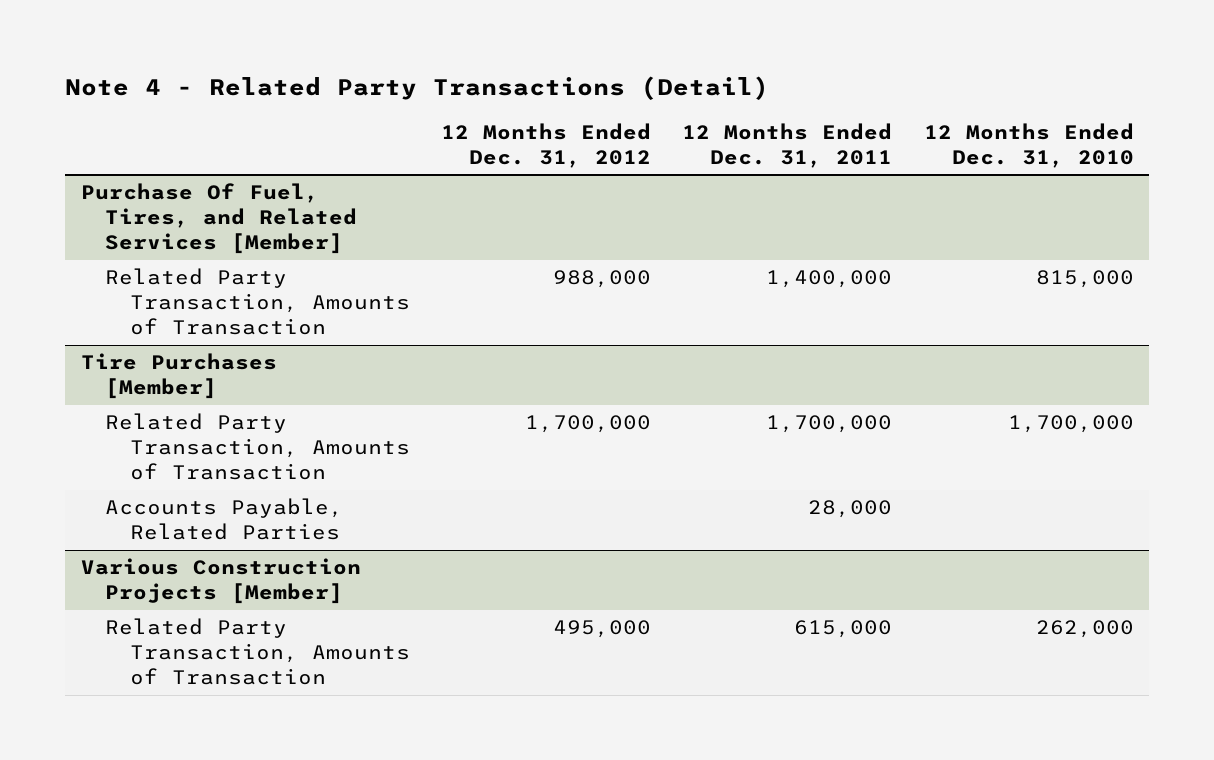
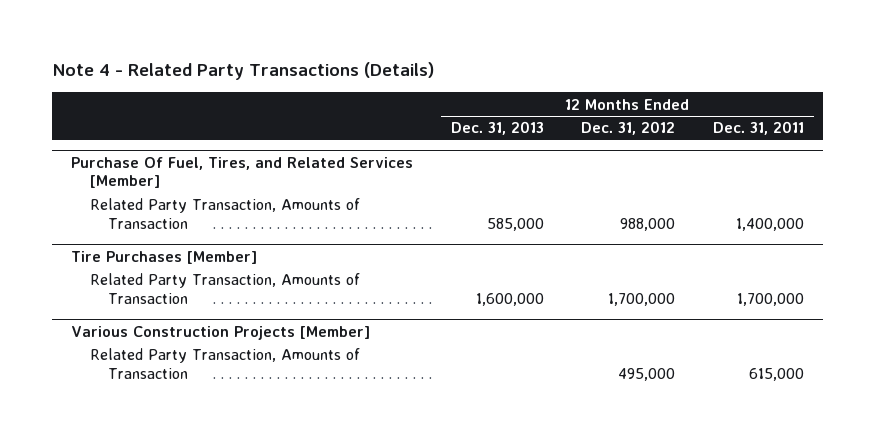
- Note 4 - Related Party Transactions (Detail)
+ Note 4 - Related Party Transactions (Details)
- | 12 Months Ended Dec. 31, 2012 | 12 Months Ended Dec. 31, 2011 | 12 Months Ended Dec. 31, 2010
+ | 12 Months Ended Dec. 31, 2013 | 12 Months Ended Dec. 31, 2012 | 12 Months Ended Dec. 31, 2011
@ Tire Purchases [Member]
- Accounts Payable, Related Parties | | 28,000 |

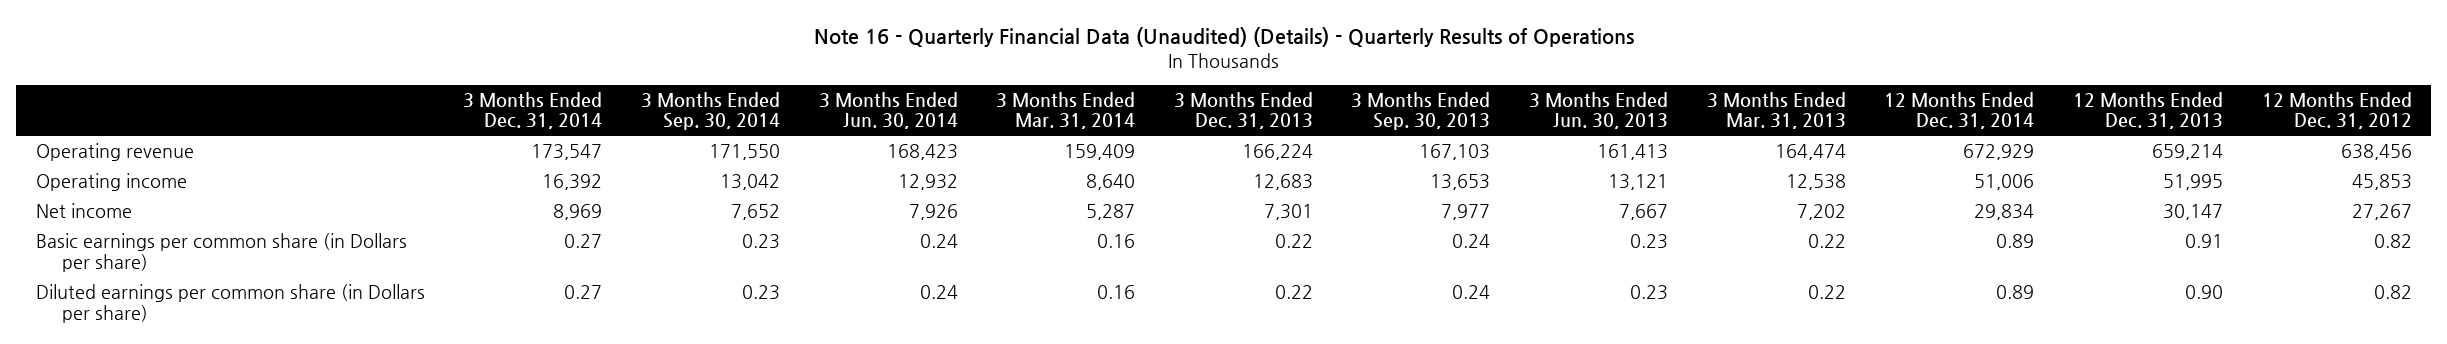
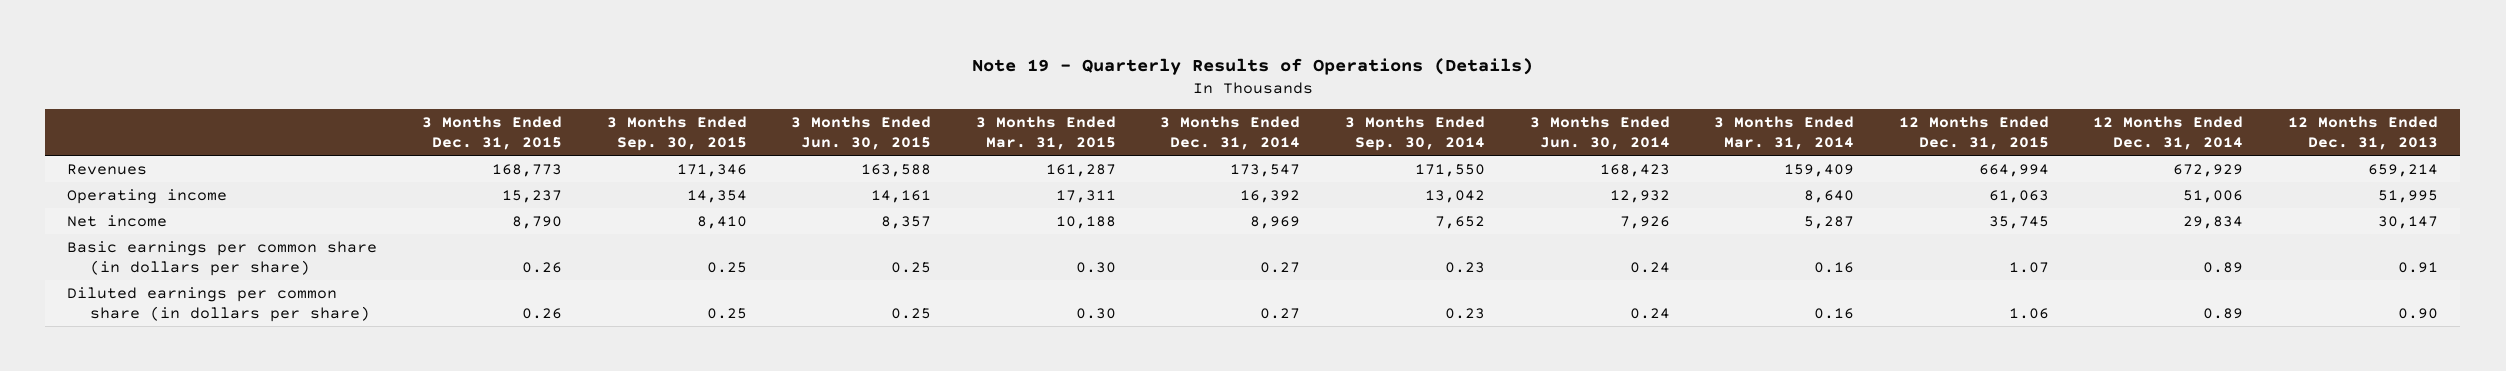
- Note 16 - Quarterly Financial Data (Unaudited) (Details) - Quarterly Results of Operations
+ Note 19 - Quarterly Results of Operations (Details)
- | 3 Months Ended Dec. 31, 2014 | 3 Months Ended Sep. 30, 2014 | 3 Months Ended Jun. 30, 2014 | 3 Months Ended Mar. 31, 2014 | 3 Months Ended Dec. 31, 2013 | 3 Months Ended Sep. 30, 2013 | 3 Months Ended Jun. 30, 2013 | 3 Months Ended Mar. 31, 2013 | 12 Months Ended Dec. 31, 2014 | 12 Months Ended Dec. 31, 2013 | 12 Months Ended Dec. 31, 2012
+ | 3 Months Ended Dec. 31, 2015 | 3 Months Ended Sep. 30, 2015 | 3 Months Ended Jun. 30, 2015 | 3 Months Ended Mar. 31, 2015 | 3 Months Ended Dec. 31, 2014 | 3 Months Ended Sep. 30, 2014 | 3 Months Ended Jun. 30, 2014 | 3 Months Ended Mar. 31, 2014 | 12 Months Ended Dec. 31, 2015 | 12 Months Ended Dec. 31, 2014 | 12 Months Ended Dec. 31, 2013
- Operating revenue | 173,547 | 171,550 | 168,423 | 159,409 | 166,224 | 167,103 | 161,413 | 164,474 | 672,929 | 659,214 | 638,456
+ Revenues | 168,773 | 171,346 | 163,588 | 161,287 | 173,547 | 171,550 | 168,423 | 159,409 | 664,994 | 672,929 | 659,214
- Basic earnings per common share (in Dollars per share) | 0.27 | 0.23 | 0.24 | 0.16 | 0.22 | 0.24 | 0.23 | 0.22 | 0.89 | 0.91 | 0.82
- Diluted earnings per common share (in Dollars per share) | 0.27 | 0.23 | 0.24 | 0.16 | 0.22 | 0.24 | 0.23 | 0.22 | 0.89 | 0.90 | 0.82
+ Basic earnings per common share (in dollars per share) | 0.26 | 0.25 | 0.25 | 0.30 | 0.27 | 0.23 | 0.24 | 0.16 | 1.07 | 0.89 | 0.91
+ Diluted earnings per common share (in dollars per share) | 0.26 | 0.25 | 0.25 | 0.30 | 0.27 | 0.23 | 0.24 | 0.16 | 1.06 | 0.89 | 0.90

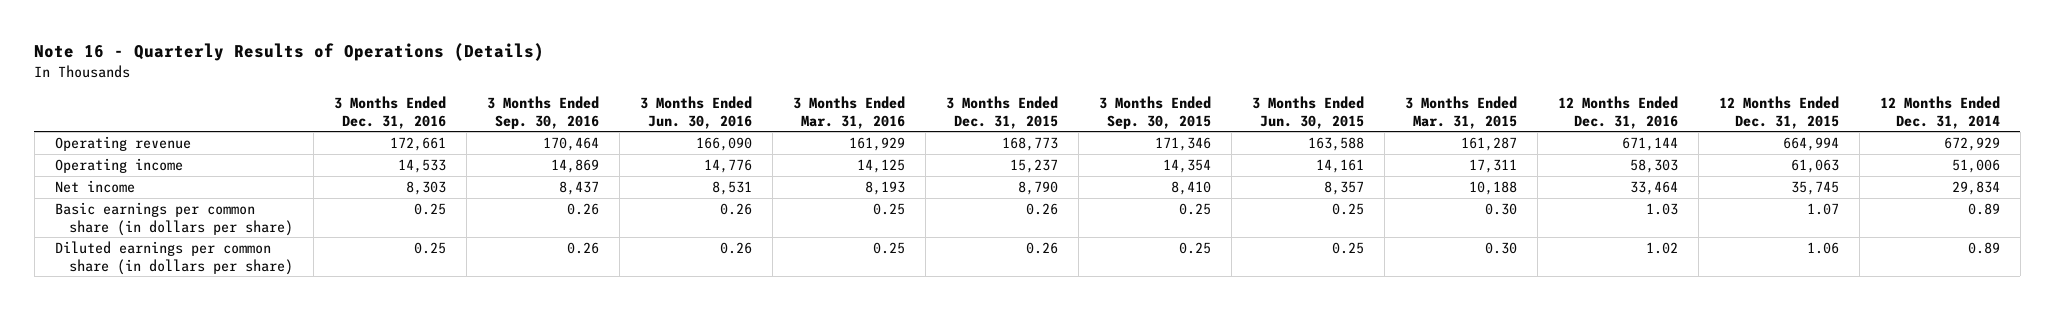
- Note 19 - Quarterly Results of Operations (Details)
+ Note 16 - Quarterly Results of Operations (Details)
- | 3 Months Ended Dec. 31, 2015 | 3 Months Ended Sep. 30, 2015 | 3 Months Ended Jun. 30, 2015 | 3 Months Ended Mar. 31, 2015 | 3 Months Ended Dec. 31, 2014 | 3 Months Ended Sep. 30, 2014 | 3 Months Ended Jun. 30, 2014 | 3 Months Ended Mar. 31, 2014 | 12 Months Ended Dec. 31, 2015 | 12 Months Ended Dec. 31, 2014 | 12 Months Ended Dec. 31, 2013
+ | 3 Months Ended Dec. 31, 2016 | 3 Months Ended Sep. 30, 2016 | 3 Months Ended Jun. 30, 2016 | 3 Months Ended Mar. 31, 2016 | 3 Months Ended Dec. 31, 2015 | 3 Months Ended Sep. 30, 2015 | 3 Months Ended Jun. 30, 2015 | 3 Months Ended Mar. 31, 2015 | 12 Months Ended Dec. 31, 2016 | 12 Months Ended Dec. 31, 2015 | 12 Months Ended Dec. 31, 2014
- Revenues | 168,773 | 171,346 | 163,588 | 161,287 | 173,547 | 171,550 | 168,423 | 159,409 | 664,994 | 672,929 | 659,214
+ Operating revenue | 172,661 | 170,464 | 166,090 | 161,929 | 168,773 | 171,346 | 163,588 | 161,287 | 671,144 | 664,994 | 672,929

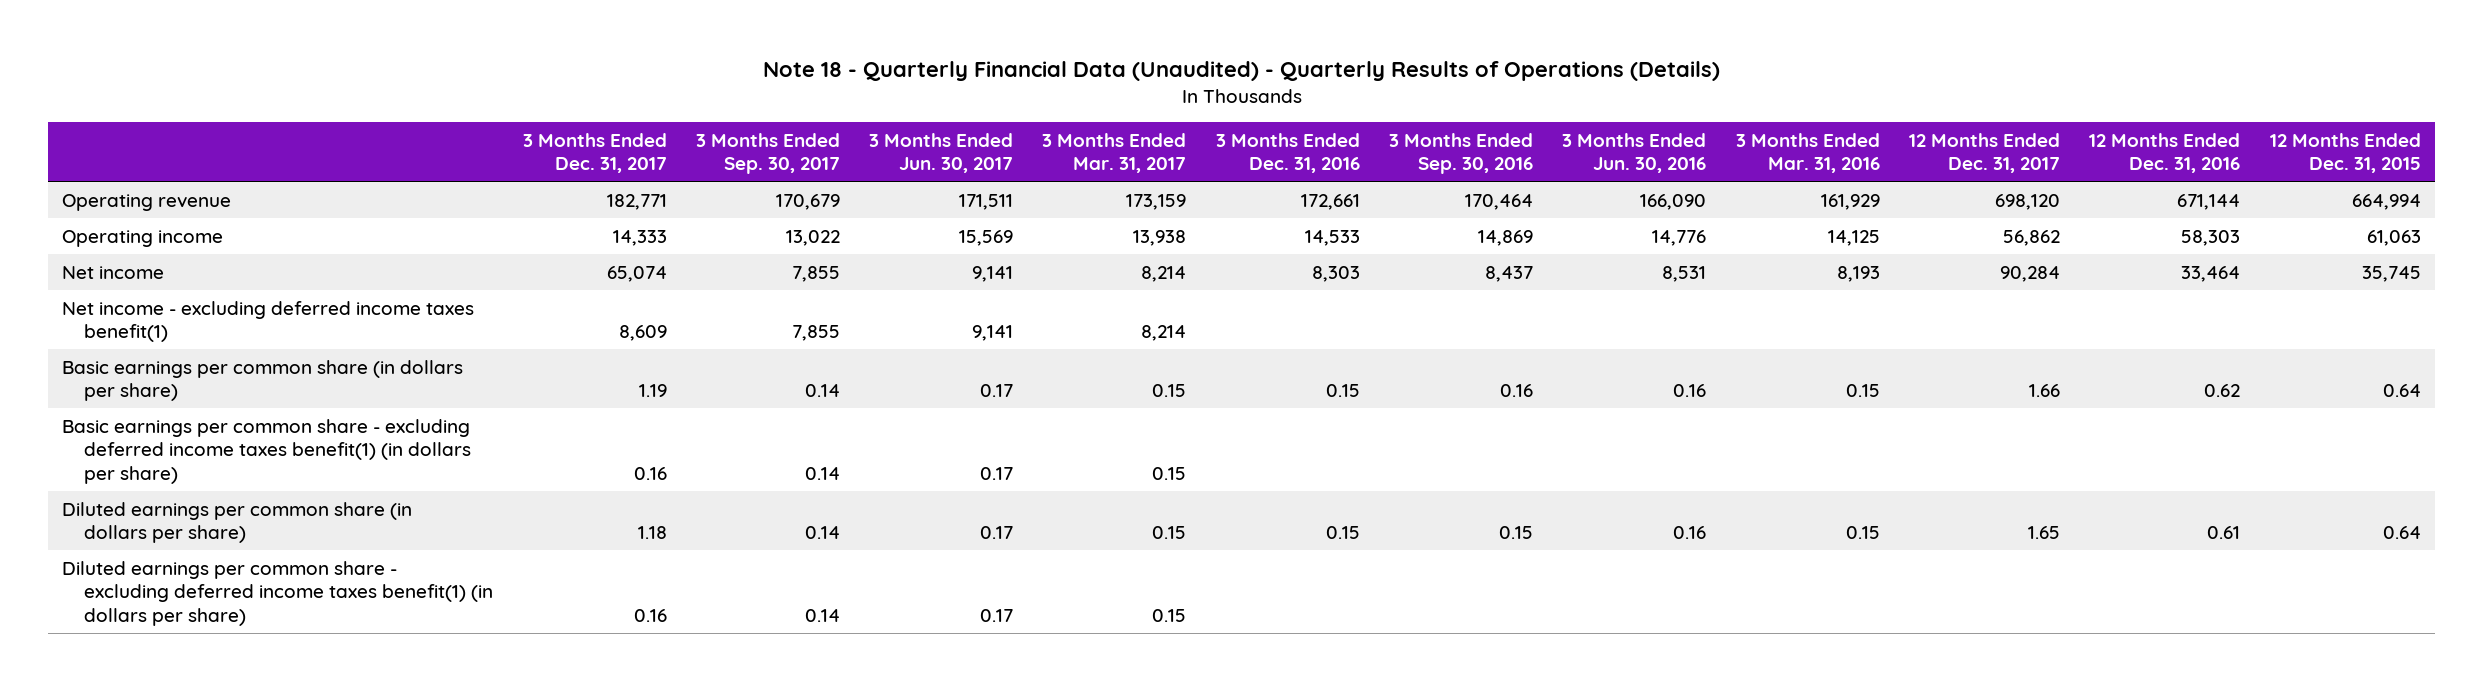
- Note 16 - Quarterly Results of Operations (Details)
+ Note 18 - Quarterly Financial Data (Unaudited) - Quarterly Results of Operations (Details)
- | 3 Months Ended Dec. 31, 2016 | 3 Months Ended Sep. 30, 2016 | 3 Months Ended Jun. 30, 2016 | 3 Months Ended Mar. 31, 2016 | 3 Months Ended Dec. 31, 2015 | 3 Months Ended Sep. 30, 2015 | 3 Months Ended Jun. 30, 2015 | 3 Months Ended Mar. 31, 2015 | 12 Months Ended Dec. 31, 2016 | 12 Months Ended Dec. 31, 2015 | 12 Months Ended Dec. 31, 2014
+ | 3 Months Ended Dec. 31, 2017 | 3 Months Ended Sep. 30, 2017 | 3 Months Ended Jun. 30, 2017 | 3 Months Ended Mar. 31, 2017 | 3 Months Ended Dec. 31, 2016 | 3 Months Ended Sep. 30, 2016 | 3 Months Ended Jun. 30, 2016 | 3 Months Ended Mar. 31, 2016 | 12 Months Ended Dec. 31, 2017 | 12 Months Ended Dec. 31, 2016 | 12 Months Ended Dec. 31, 2015
- Basic earnings per common share (in dollars per share) | 0.25 | 0.26 | 0.26 | 0.25 | 0.26 | 0.25 | 0.25 | 0.30 | 1.03 | 1.07 | 0.89
- Diluted earnings per common share (in dollars per share) | 0.25 | 0.26 | 0.26 | 0.25 | 0.26 | 0.25 | 0.25 | 0.30 | 1.02 | 1.06 | 0.89
+ Net income - excluding deferred income taxes benefit(1) | 8,609 | 7,855 | 9,141 | 8,214 | | | | | | |
+ Basic earnings per common share (in dollars per share) | 1.19 | 0.14 | 0.17 | 0.15 | 0.15 | 0.16 | 0.16 | 0.15 | 1.66 | 0.62 | 0.64
+ Basic earnings per common share - excluding deferred income taxes benefit(1) (in dollars per share) | 0.16 | 0.14 | 0.17 | 0.15 | | | | | | |
+ Diluted earnings per common share (in dollars per share) | 1.18 | 0.14 | 0.17 | 0.15 | 0.15 | 0.15 | 0.16 | 0.15 | 1.65 | 0.61 | 0.64
+ Diluted earnings per common share - excluding deferred income taxes benefit(1) (in dollars per share) | 0.16 | 0.14 | 0.17 | 0.15 | | | | | | |

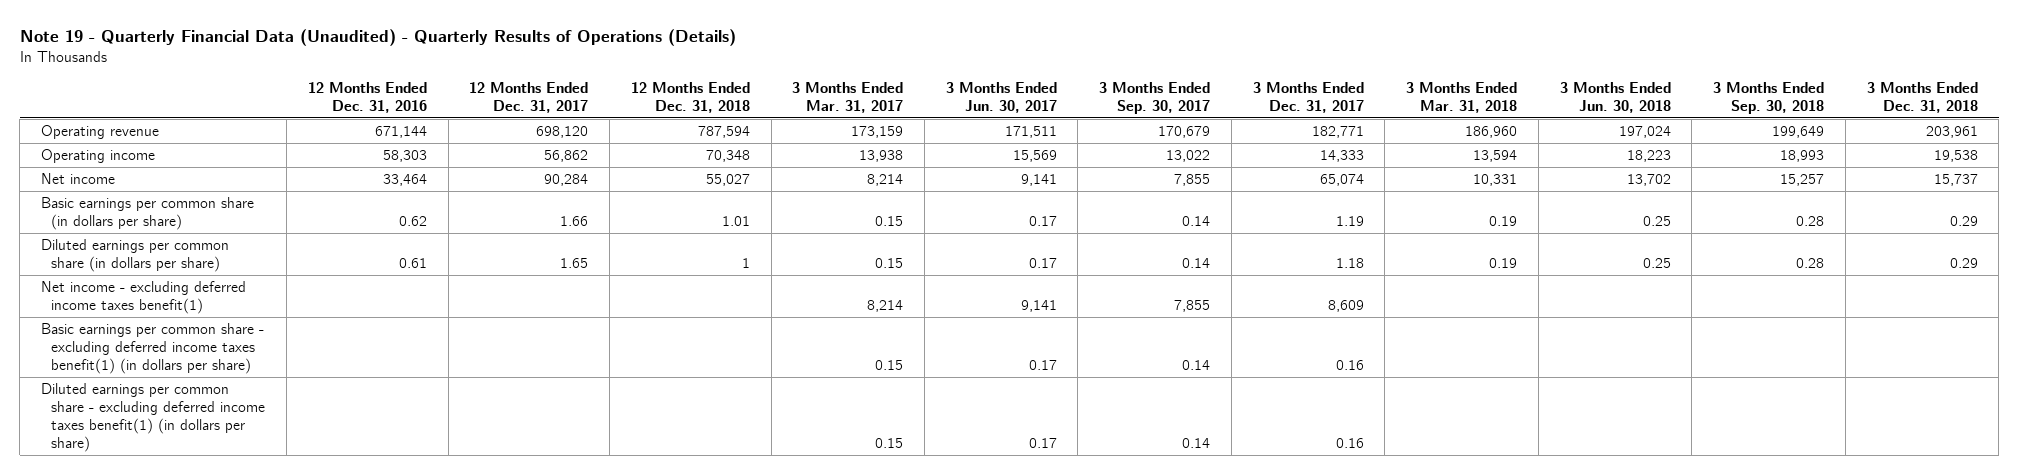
- Note 18 - Quarterly Financial Data (Unaudited) - Quarterly Results of Operations (Details)
+ Note 19 - Quarterly Financial Data (Unaudited) - Quarterly Results of Operations (Details)
- | 3 Months Ended Dec. 31, 2017 | 3 Months Ended Sep. 30, 2017 | 3 Months Ended Jun. 30, 2017 | 3 Months Ended Mar. 31, 2017 | 3 Months Ended Dec. 31, 2016 | 3 Months Ended Sep. 30, 2016 | 3 Months Ended Jun. 30, 2016 | 3 Months Ended Mar. 31, 2016 | 12 Months Ended Dec. 31, 2017 | 12 Months Ended Dec. 31, 2016 | 12 Months Ended Dec. 31, 2015
+ | 12 Months Ended Dec. 31, 2016 | 12 Months Ended Dec. 31, 2017 | 12 Months Ended Dec. 31, 2018 | 3 Months Ended Mar. 31, 2017 | 3 Months Ended Jun. 30, 2017 | 3 Months Ended Sep. 30, 2017 | 3 Months Ended Dec. 31, 2017 | 3 Months Ended Mar. 31, 2018 | 3 Months Ended Jun. 30, 2018 | 3 Months Ended Sep. 30, 2018 | 3 Months Ended Dec. 31, 2018
moved down: Net income - excluding deferred income taxes benefit(1) | | | | 8,214 | 9,141 | 7,855 | 8,609 | | | |
moved down: Basic earnings per common share - excluding deferred income taxes benefit(1) (in dollars per share) | | | | 0.15 | 0.17 | 0.14 | 0.16 | | | |

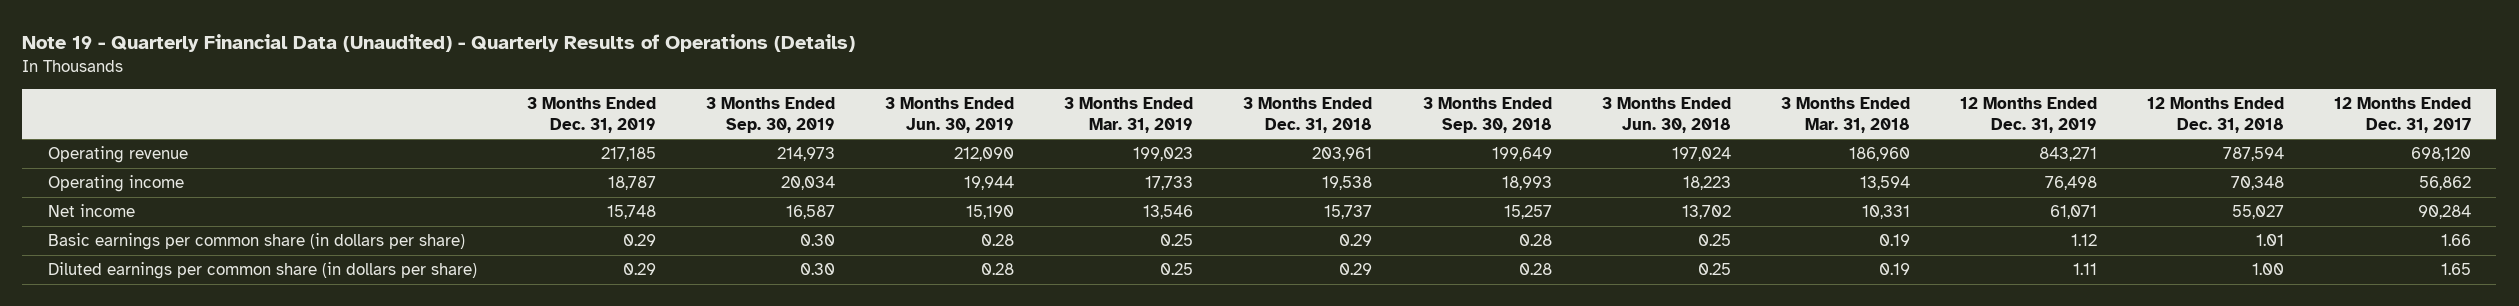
- | 12 Months Ended Dec. 31, 2016 | 12 Months Ended Dec. 31, 2017 | 12 Months Ended Dec. 31, 2018 | 3 Months Ended Mar. 31, 2017 | 3 Months Ended Jun. 30, 2017 | 3 Months Ended Sep. 30, 2017 | 3 Months Ended Dec. 31, 2017 | 3 Months Ended Mar. 31, 2018 | 3 Months Ended Jun. 30, 2018 | 3 Months Ended Sep. 30, 2018 | 3 Months Ended Dec. 31, 2018
+ | 3 Months Ended Dec. 31, 2019 | 3 Months Ended Sep. 30, 2019 | 3 Months Ended Jun. 30, 2019 | 3 Months Ended Mar. 31, 2019 | 3 Months Ended Dec. 31, 2018 | 3 Months Ended Sep. 30, 2018 | 3 Months Ended Jun. 30, 2018 | 3 Months Ended Mar. 31, 2018 | 12 Months Ended Dec. 31, 2019 | 12 Months Ended Dec. 31, 2018 | 12 Months Ended Dec. 31, 2017
- Diluted earnings per common share (in dollars per share) | 0.61 | 1.65 | 1 | 0.15 | 0.17 | 0.14 | 1.18 | 0.19 | 0.25 | 0.28 | 0.29
- Net income - excluding deferred income taxes benefit(1) | | | | 8,214 | 9,141 | 7,855 | 8,609 | | | |
- Basic earnings per common share - excluding deferred income taxes benefit(1) (in dollars per share) | | | | 0.15 | 0.17 | 0.14 | 0.16 | | | |
- Diluted earnings per common share - excluding deferred income taxes benefit(1) (in dollars per share) | | | | 0.15 | 0.17 | 0.14 | 0.16 | | | |
+ Diluted earnings per common share (in dollars per share) | 0.29 | 0.30 | 0.28 | 0.25 | 0.29 | 0.28 | 0.25 | 0.19 | 1.11 | 1.00 | 1.65

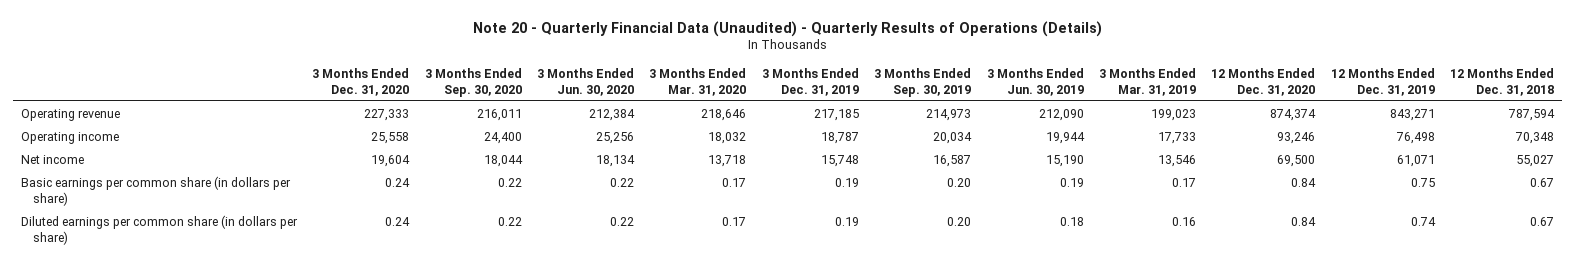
- Note 19 - Quarterly Financial Data (Unaudited) - Quarterly Results of Operations (Details)
+ Note 20 - Quarterly Financial Data (Unaudited) - Quarterly Results of Operations (Details)
- | 3 Months Ended Dec. 31, 2019 | 3 Months Ended Sep. 30, 2019 | 3 Months Ended Jun. 30, 2019 | 3 Months Ended Mar. 31, 2019 | 3 Months Ended Dec. 31, 2018 | 3 Months Ended Sep. 30, 2018 | 3 Months Ended Jun. 30, 2018 | 3 Months Ended Mar. 31, 2018 | 12 Months Ended Dec. 31, 2019 | 12 Months Ended Dec. 31, 2018 | 12 Months Ended Dec. 31, 2017
+ | 3 Months Ended Dec. 31, 2020 | 3 Months Ended Sep. 30, 2020 | 3 Months Ended Jun. 30, 2020 | 3 Months Ended Mar. 31, 2020 | 3 Months Ended Dec. 31, 2019 | 3 Months Ended Sep. 30, 2019 | 3 Months Ended Jun. 30, 2019 | 3 Months Ended Mar. 31, 2019 | 12 Months Ended Dec. 31, 2020 | 12 Months Ended Dec. 31, 2019 | 12 Months Ended Dec. 31, 2018
- Basic earnings per common share (in dollars per share) | 0.29 | 0.30 | 0.28 | 0.25 | 0.29 | 0.28 | 0.25 | 0.19 | 1.12 | 1.01 | 1.66
- Diluted earnings per common share (in dollars per share) | 0.29 | 0.30 | 0.28 | 0.25 | 0.29 | 0.28 | 0.25 | 0.19 | 1.11 | 1.00 | 1.65
+ Basic earnings per common share (in dollars per share) | 0.24 | 0.22 | 0.22 | 0.17 | 0.19 | 0.20 | 0.19 | 0.17 | 0.84 | 0.75 | 0.67
+ Diluted earnings per common share (in dollars per share) | 0.24 | 0.22 | 0.22 | 0.17 | 0.19 | 0.20 | 0.18 | 0.16 | 0.84 | 0.74 | 0.67

